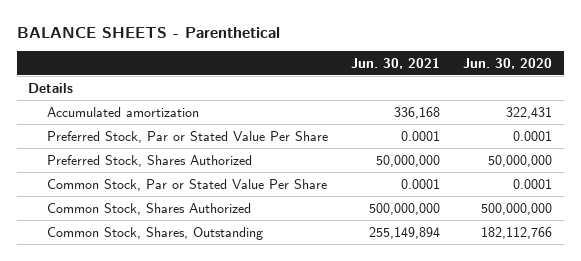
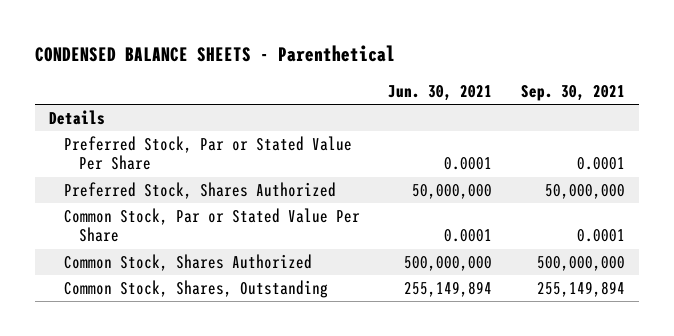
- BALANCE SHEETS - Parenthetical
+ CONDENSED BALANCE SHEETS - Parenthetical
- | Jun. 30, 2021 | Jun. 30, 2020
+ | Jun. 30, 2021 | Sep. 30, 2021
- Accumulated amortization | 336,168 | 322,431

